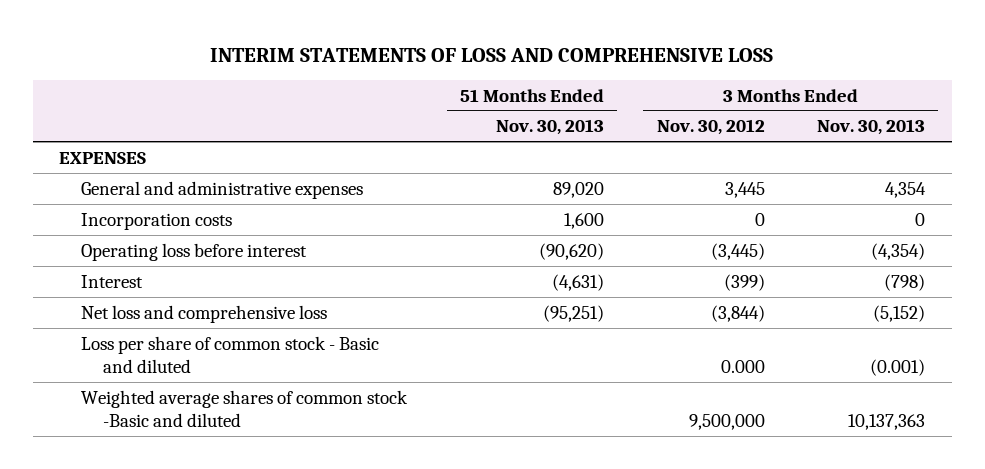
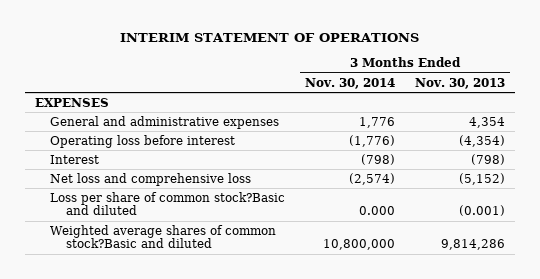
- INTERIM STATEMENTS OF LOSS AND COMPREHENSIVE LOSS
+ INTERIM STATEMENT OF OPERATIONS
- | 51 Months Ended Nov. 30, 2013 | 3 Months Ended Nov. 30, 2012 | 3 Months Ended Nov. 30, 2013
+ | 3 Months Ended Nov. 30, 2014 | 3 Months Ended Nov. 30, 2013
- Incorporation costs | 1,600 | 0 | 0
- Loss per share of common stock - Basic and diluted | | 0.000 | (0.001)
- Weighted average shares of common stock -Basic and diluted | | 9,500,000 | 10,137,363
+ Loss per share of common stock?Basic and diluted | 0.000 | (0.001)
+ Weighted average shares of common stock?Basic and diluted | 10,800,000 | 9,814,286

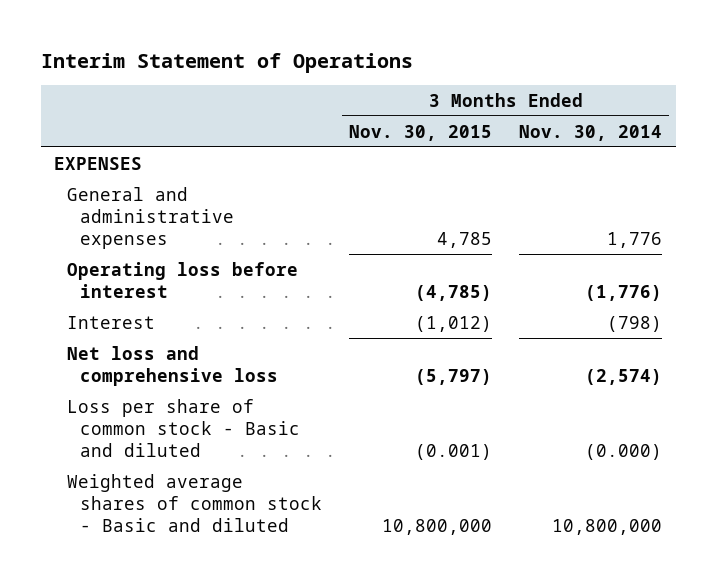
- INTERIM STATEMENT OF OPERATIONS
+ Interim Statement of Operations
- | 3 Months Ended Nov. 30, 2014 | 3 Months Ended Nov. 30, 2013
+ | 3 Months Ended Nov. 30, 2015 | 3 Months Ended Nov. 30, 2014
- Loss per share of common stock?Basic and diluted | 0.000 | (0.001)
- Weighted average shares of common stock?Basic and diluted | 10,800,000 | 9,814,286
+ Loss per share of common stock - Basic and diluted | (0.001) | (0.000)
+ Weighted average shares of common stock - Basic and diluted | 10,800,000 | 10,800,000

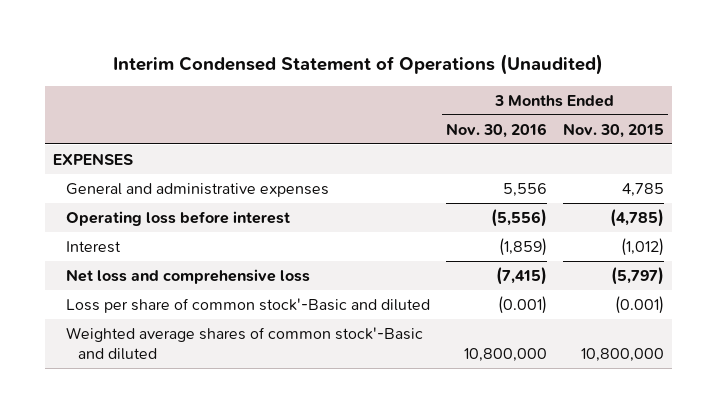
- Interim Statement of Operations
+ Interim Condensed Statement of Operations (Unaudited)
- | 3 Months Ended Nov. 30, 2015 | 3 Months Ended Nov. 30, 2014
+ | 3 Months Ended Nov. 30, 2016 | 3 Months Ended Nov. 30, 2015
- Loss per share of common stock - Basic and diluted | (0.001) | (0.000)
- Weighted average shares of common stock - Basic and diluted | 10,800,000 | 10,800,000
+ Loss per share of common stock'-Basic and diluted | (0.001) | (0.001)
+ Weighted average shares of common stock'-Basic and diluted | 10,800,000 | 10,800,000

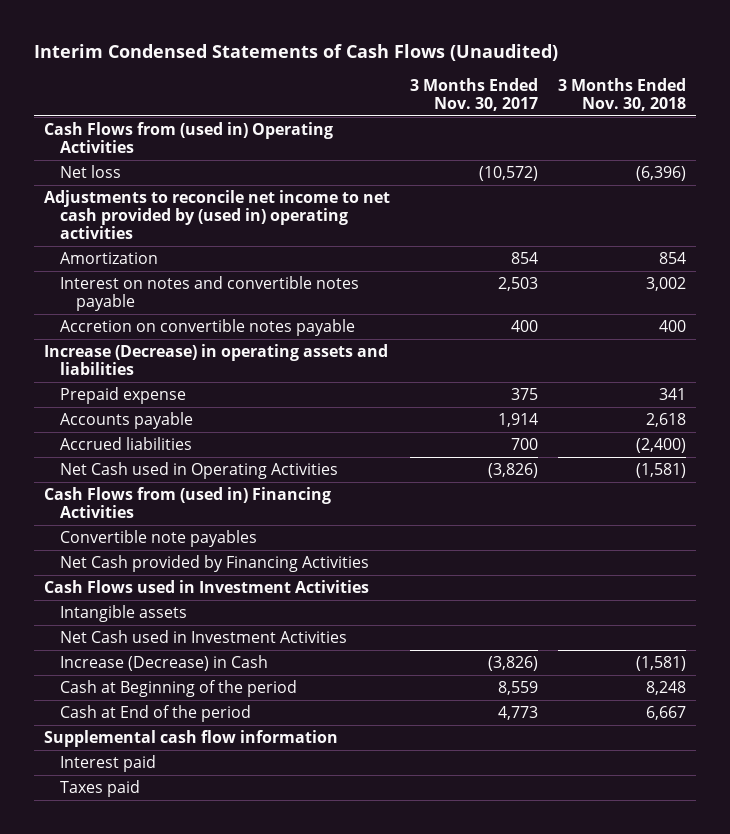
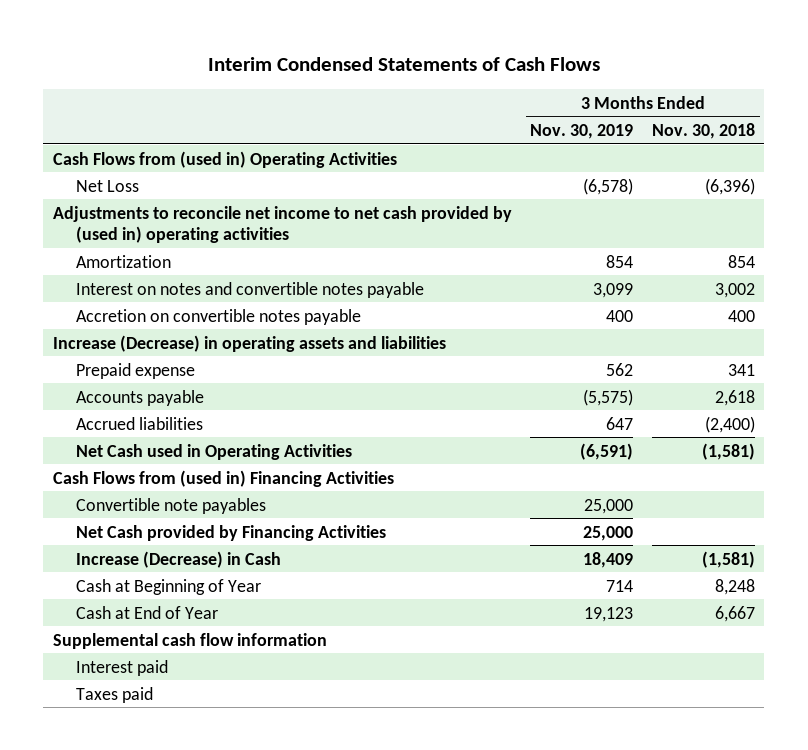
- Interim Condensed Statements of Cash Flows (Unaudited)
+ Interim Condensed Statements of Cash Flows
- | 3 Months Ended Nov. 30, 2017 | 3 Months Ended Nov. 30, 2018
+ | 3 Months Ended Nov. 30, 2019 | 3 Months Ended Nov. 30, 2018
- Net loss | (10,572) | (6,396)
+ Net Loss | (6,578) | (6,396)
- Cash Flows used in Investment Activities
- Intangible assets
- Net Cash used in Investment Activities
- Cash at Beginning of the period | 8,559 | 8,248
- Cash at End of the period | 4,773 | 6,667
+ Cash at Beginning of Year | 714 | 8,248
+ Cash at End of Year | 19,123 | 6,667

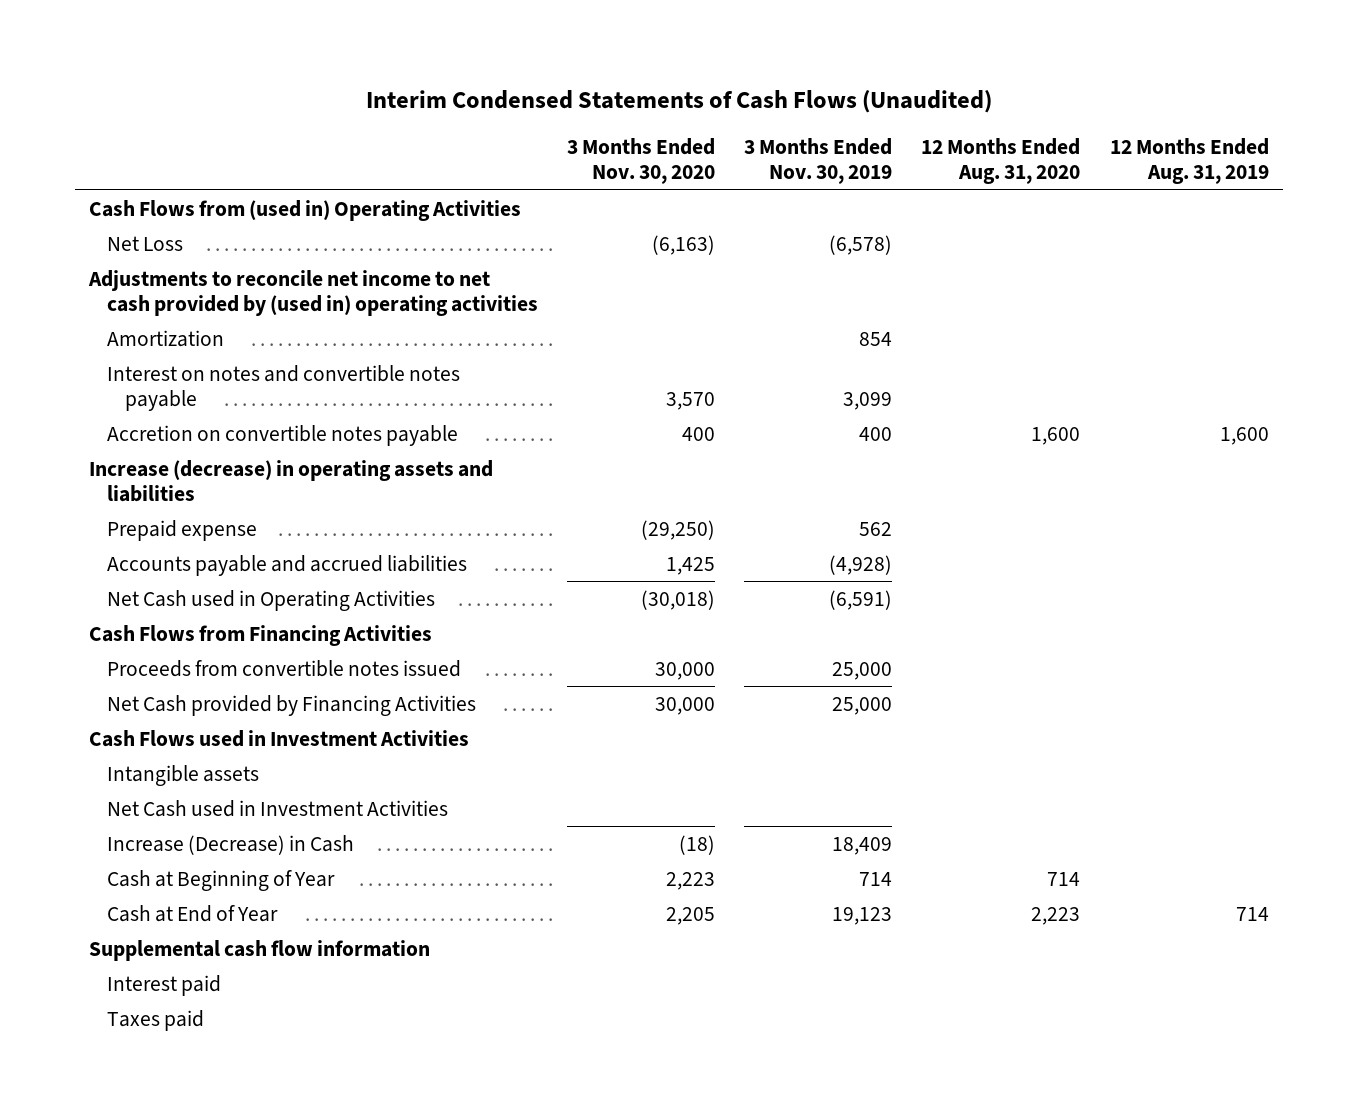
- Interim Condensed Statements of Cash Flows
+ Interim Condensed Statements of Cash Flows (Unaudited)
- | 3 Months Ended Nov. 30, 2019 | 3 Months Ended Nov. 30, 2018
+ | 3 Months Ended Nov. 30, 2020 | 3 Months Ended Nov. 30, 2019 | 12 Months Ended Aug. 31, 2020 | 12 Months Ended Aug. 31, 2019
- Increase (Decrease) in operating assets and liabilities
+ Increase (decrease) in operating assets and liabilities
- Accounts payable | (5,575) | 2,618
- Accrued liabilities | 647 | (2,400)
+ Accounts payable and accrued liabilities | 1,425 | (4,928) | |
- Cash Flows from (used in) Financing Activities
- Convertible note payables | 25,000 |
+ Cash Flows from Financing Activities
+ Proceeds from convertible notes issued | 30,000 | 25,000 | |
+ Cash Flows used in Investment Activities
+ Intangible assets
+ Net Cash used in Investment Activities

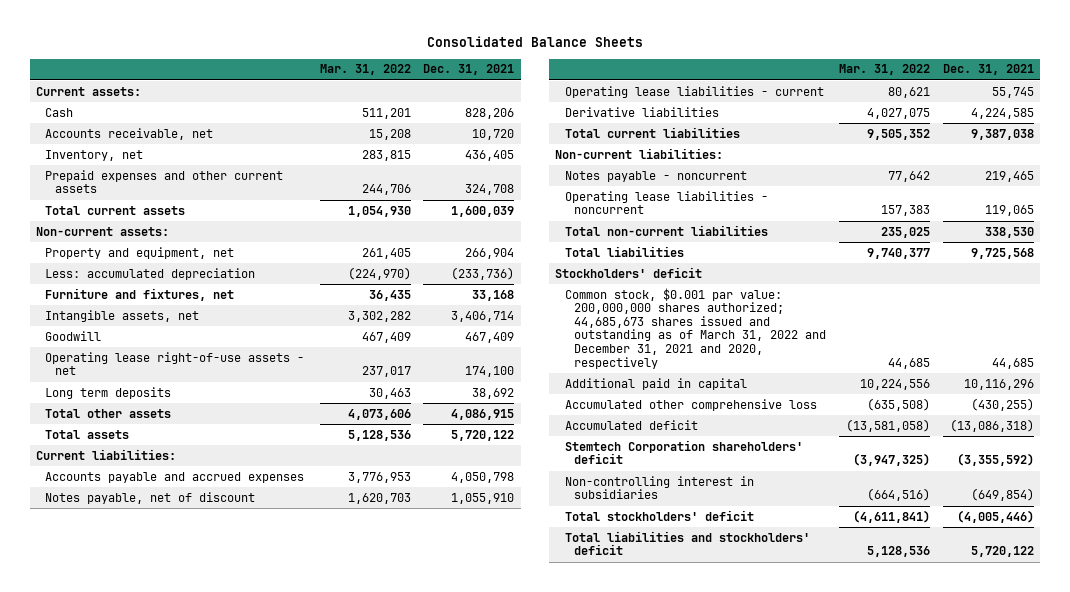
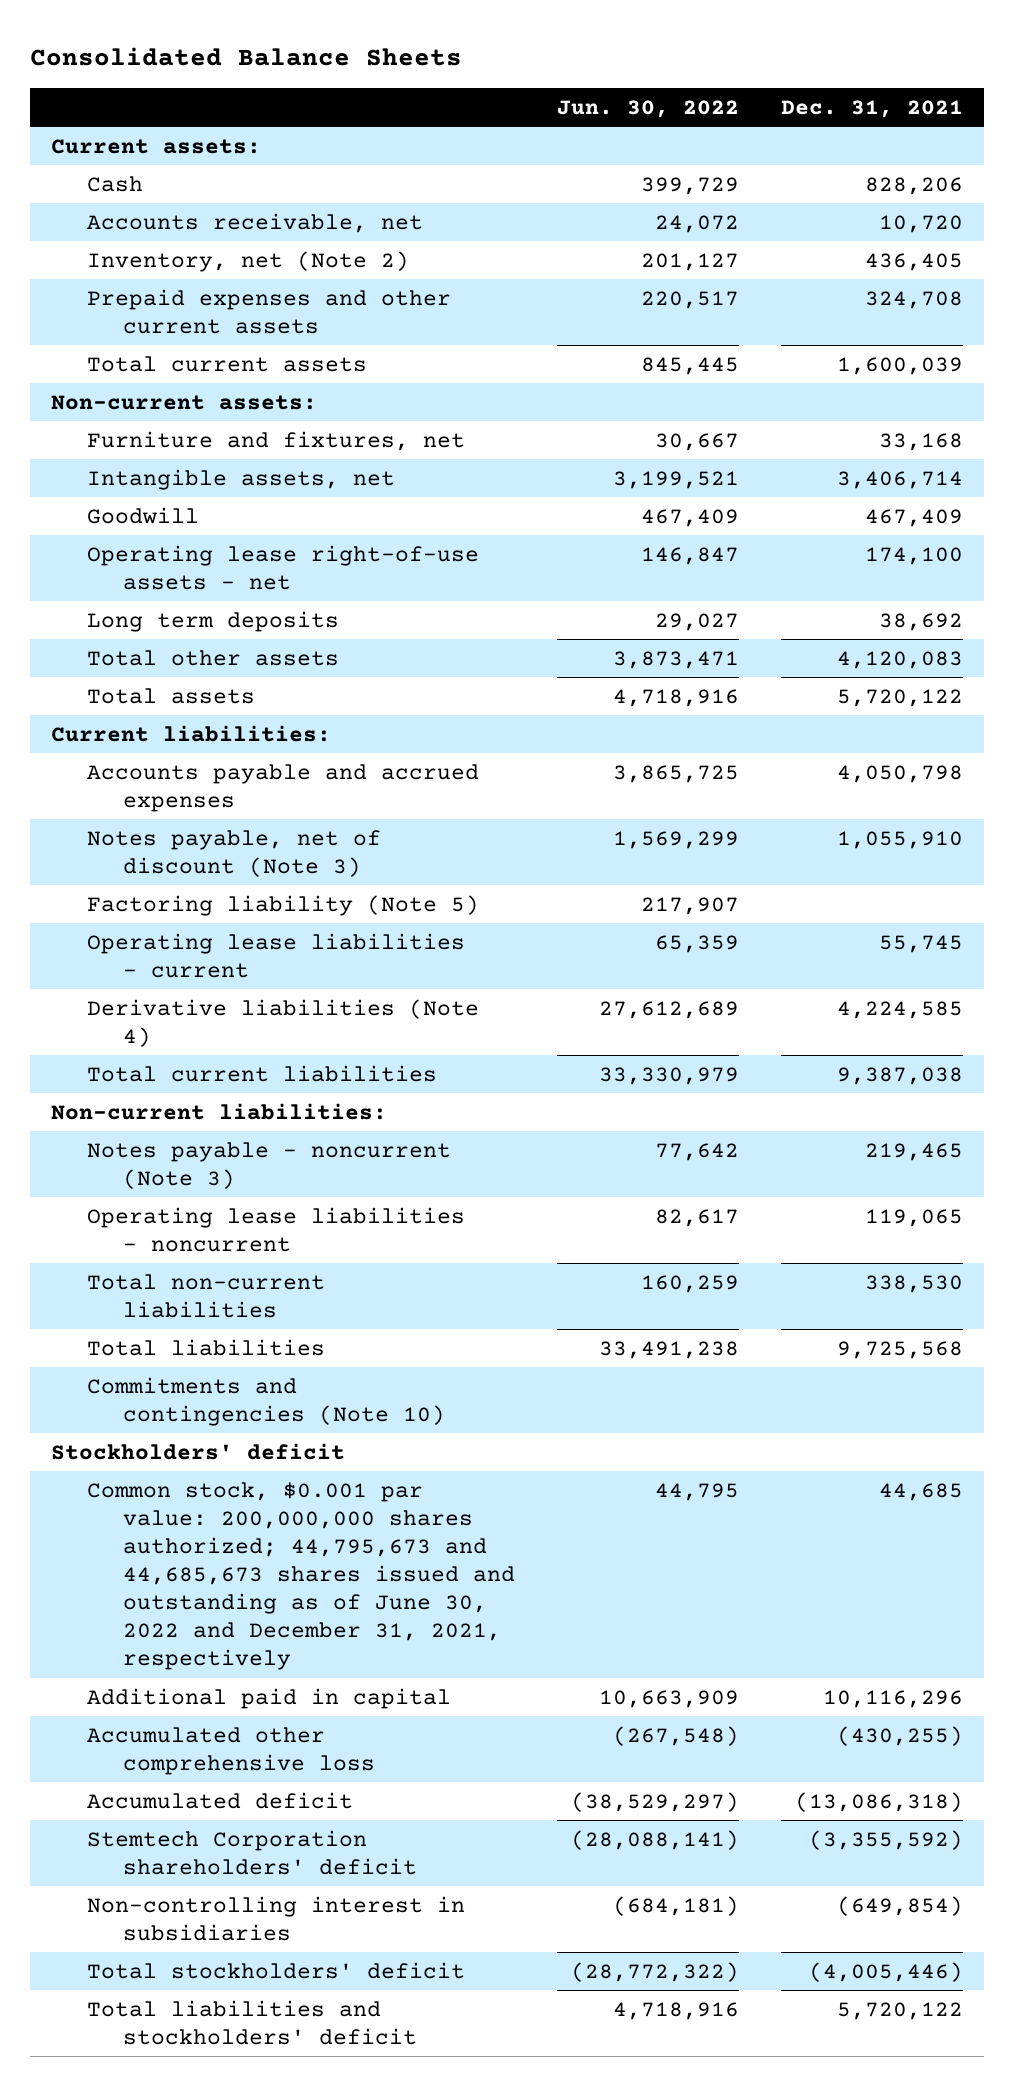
- | Mar. 31, 2022 | Dec. 31, 2021
+ | Jun. 30, 2022 | Dec. 31, 2021
- Inventory, net | 283,815 | 436,405
+ Inventory, net (Note 2) | 201,127 | 436,405
- Property and equipment, net | 261,405 | 266,904
- Less: accumulated depreciation | (224,970) | (233,736)
- Total other assets | 4,073,606 | 4,086,915
+ Total other assets | 3,873,471 | 4,120,083
- Notes payable, net of discount | 1,620,703 | 1,055,910
+ Notes payable, net of discount (Note 3) | 1,569,299 | 1,055,910
+ Factoring liability (Note 5) | 217,907 |
- Derivative liabilities | 4,027,075 | 4,224,585
+ Derivative liabilities (Note 4) | 27,612,689 | 4,224,585
- Notes payable - noncurrent | 77,642 | 219,465
+ Notes payable - noncurrent (Note 3) | 77,642 | 219,465
+ Commitments and contingencies (Note 10)
- Common stock, $0.001 par value: 200,000,000 shares authorized; 44,685,673 shares issued and outstanding as of March 31, 2022 and December 31, 2021 and 2020, respectively | 44,685 | 44,685
+ Common stock, $0.001 par value: 200,000,000 shares authorized; 44,795,673 and 44,685,673 shares issued and outstanding as of June 30, 2022 and December 31, 2021, respectively | 44,795 | 44,685

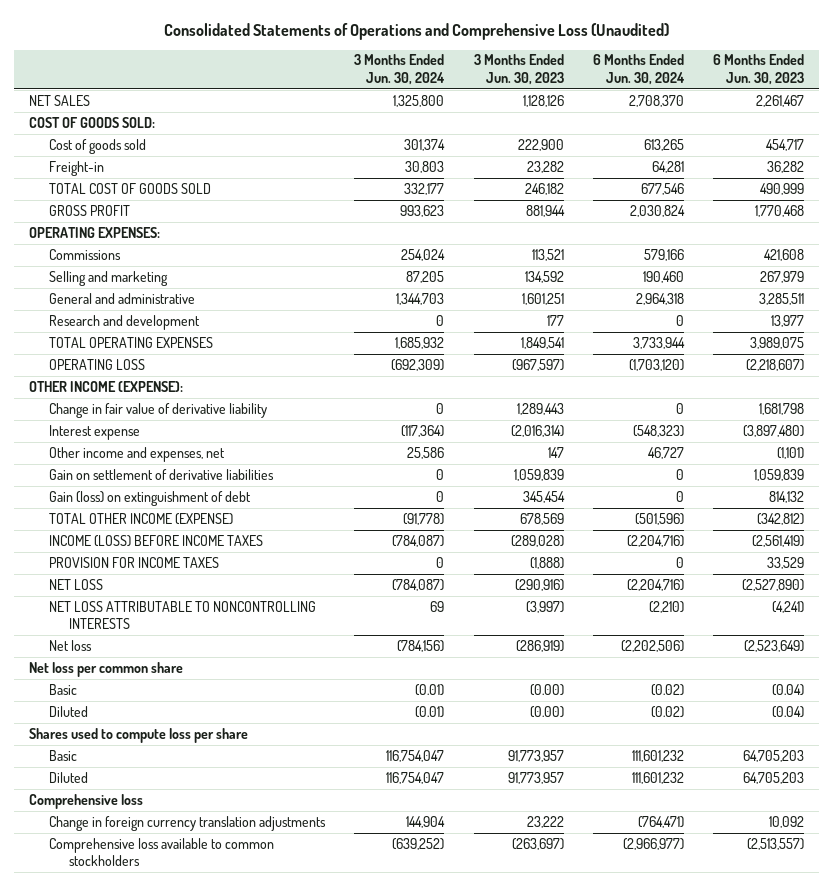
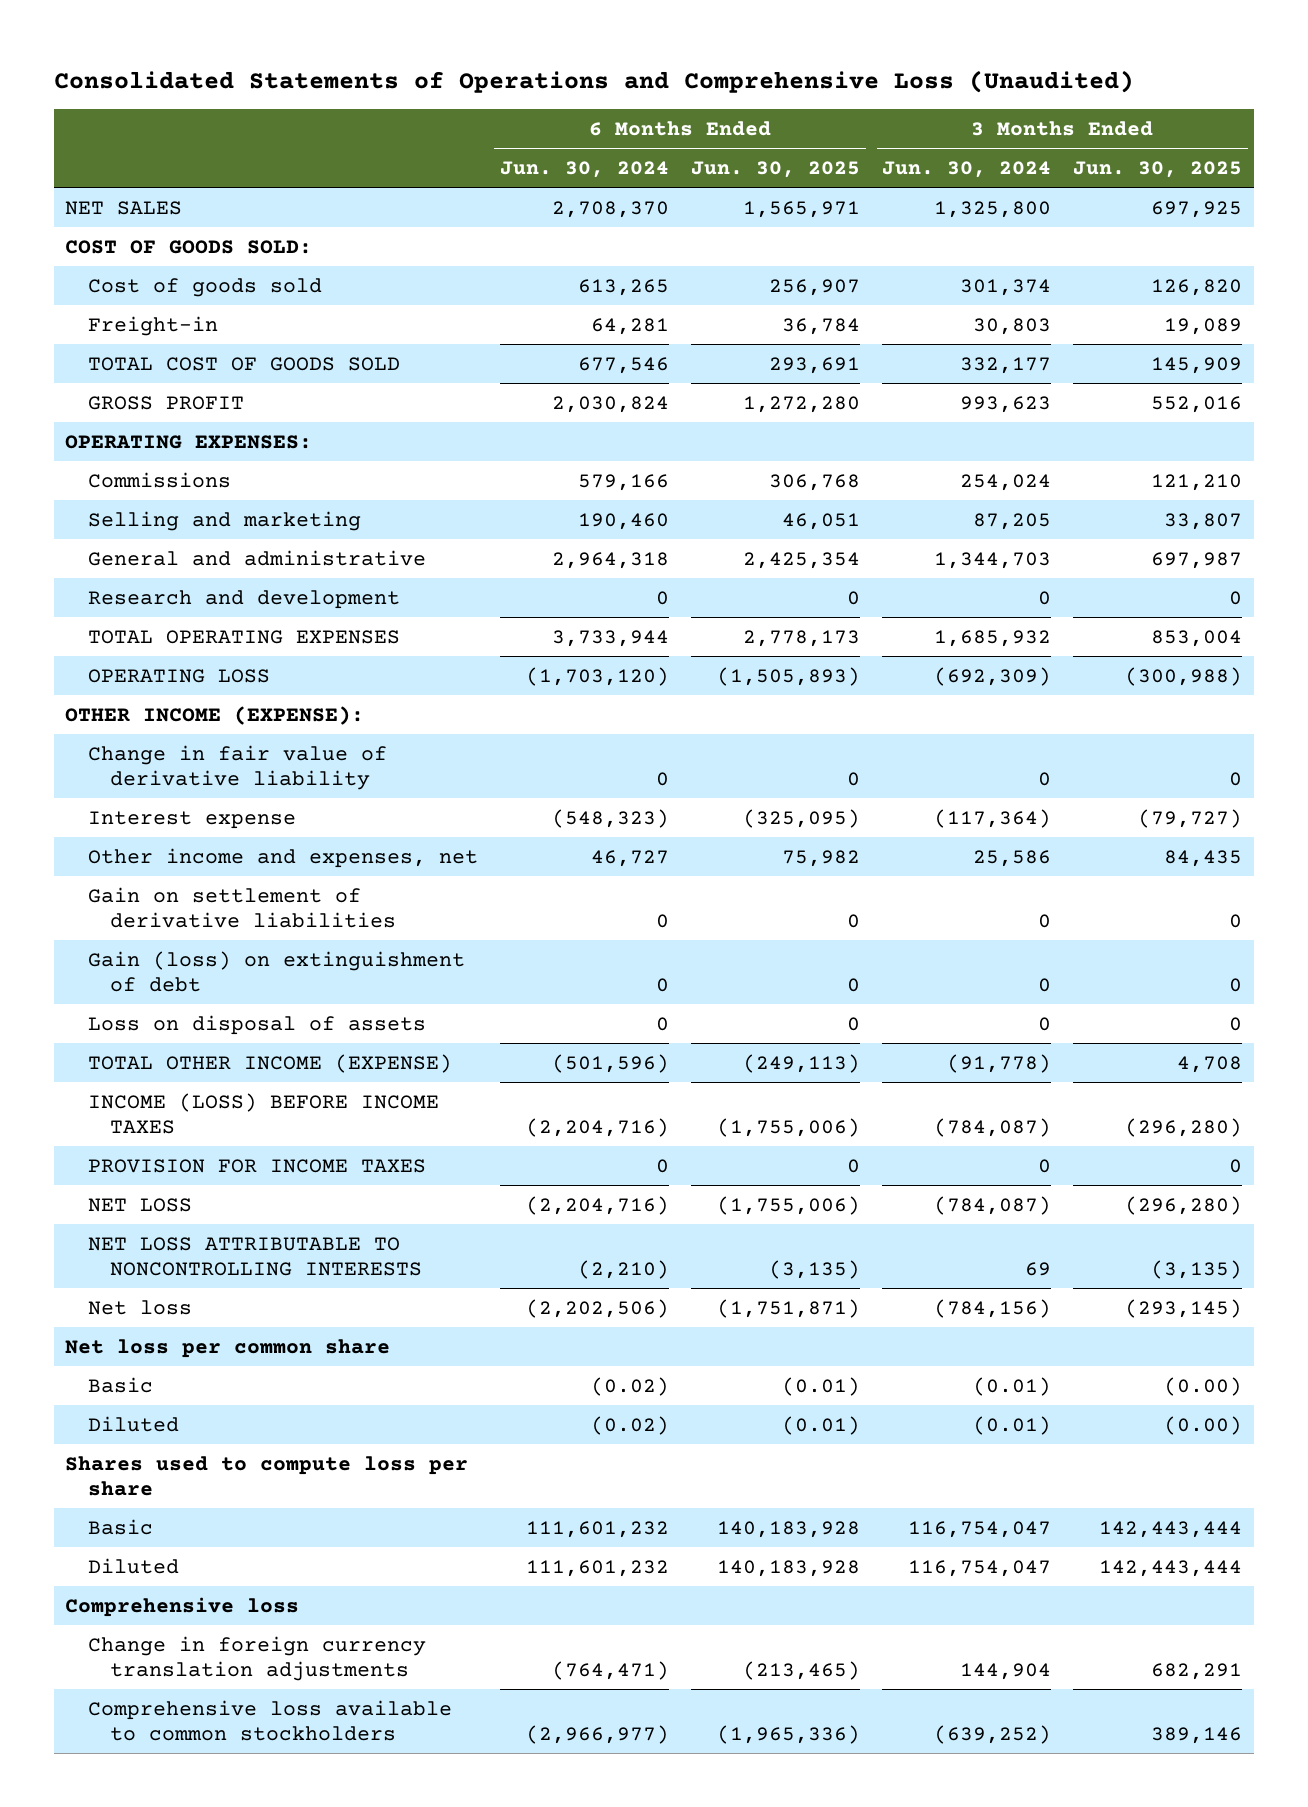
- | 3 Months Ended Jun. 30, 2024 | 3 Months Ended Jun. 30, 2023 | 6 Months Ended Jun. 30, 2024 | 6 Months Ended Jun. 30, 2023
+ | 6 Months Ended Jun. 30, 2024 | 6 Months Ended Jun. 30, 2025 | 3 Months Ended Jun. 30, 2024 | 3 Months Ended Jun. 30, 2025
+ Loss on disposal of assets | 0 | 0 | 0 | 0

